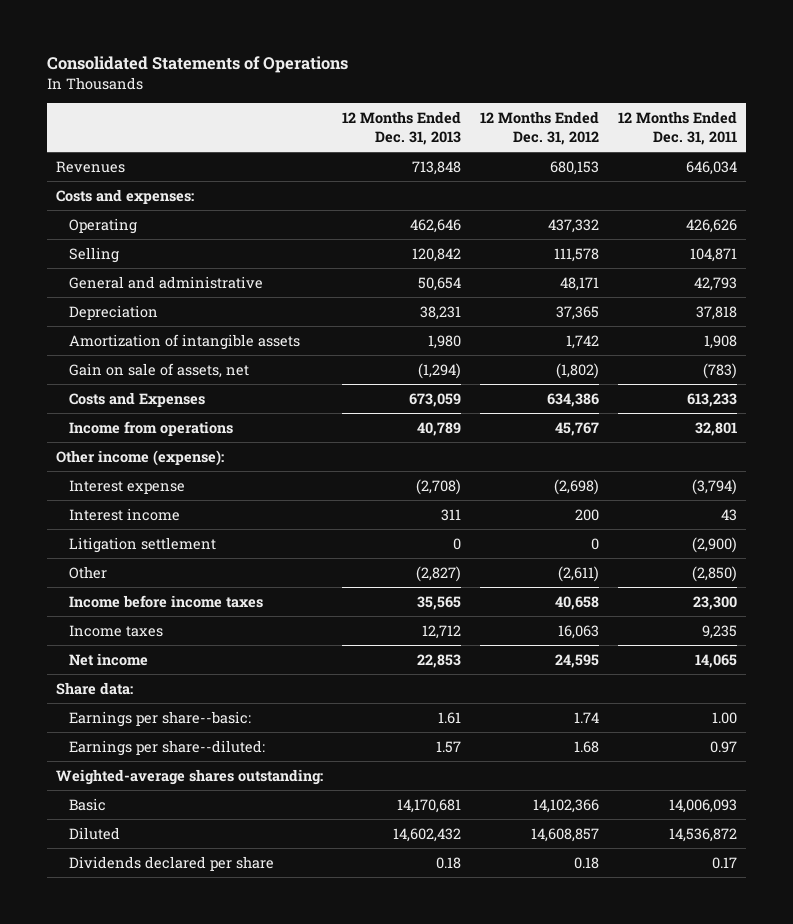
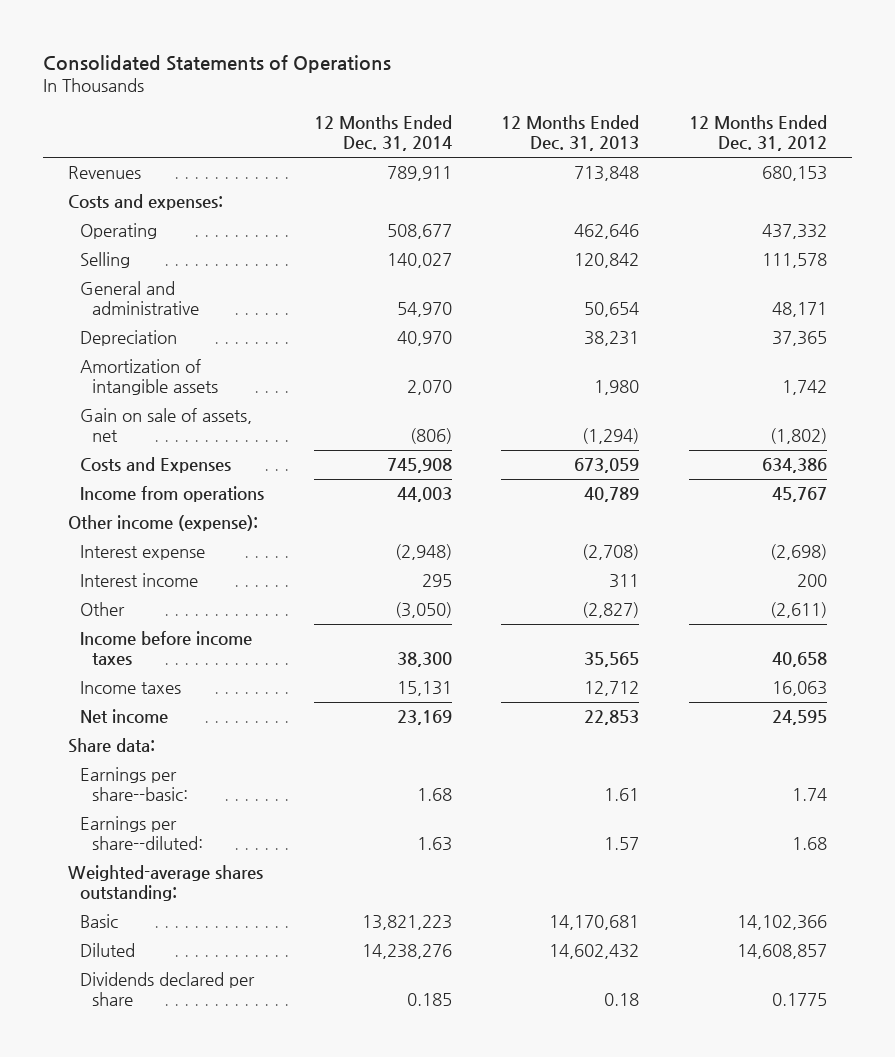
- | 12 Months Ended Dec. 31, 2013 | 12 Months Ended Dec. 31, 2012 | 12 Months Ended Dec. 31, 2011
+ | 12 Months Ended Dec. 31, 2014 | 12 Months Ended Dec. 31, 2013 | 12 Months Ended Dec. 31, 2012
- Litigation settlement | 0 | 0 | (2,900)
- Dividends declared per share | 0.18 | 0.18 | 0.17
+ Dividends declared per share | 0.185 | 0.18 | 0.1775

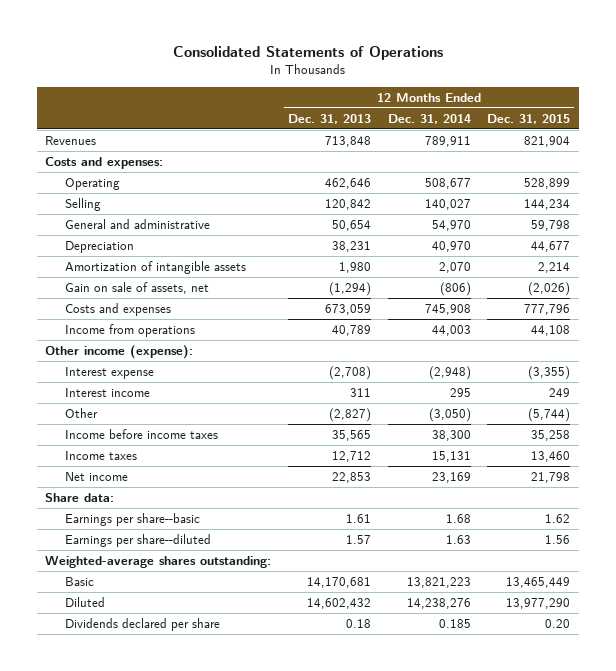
- | 12 Months Ended Dec. 31, 2014 | 12 Months Ended Dec. 31, 2013 | 12 Months Ended Dec. 31, 2012
+ | 12 Months Ended Dec. 31, 2013 | 12 Months Ended Dec. 31, 2014 | 12 Months Ended Dec. 31, 2015
- Costs and Expenses | 745,908 | 673,059 | 634,386
+ Costs and expenses | 673,059 | 745,908 | 777,796
- Earnings per share--basic: | 1.68 | 1.61 | 1.74
- Earnings per share--diluted: | 1.63 | 1.57 | 1.68
+ Earnings per share--basic | 1.61 | 1.68 | 1.62
+ Earnings per share--diluted | 1.57 | 1.63 | 1.56

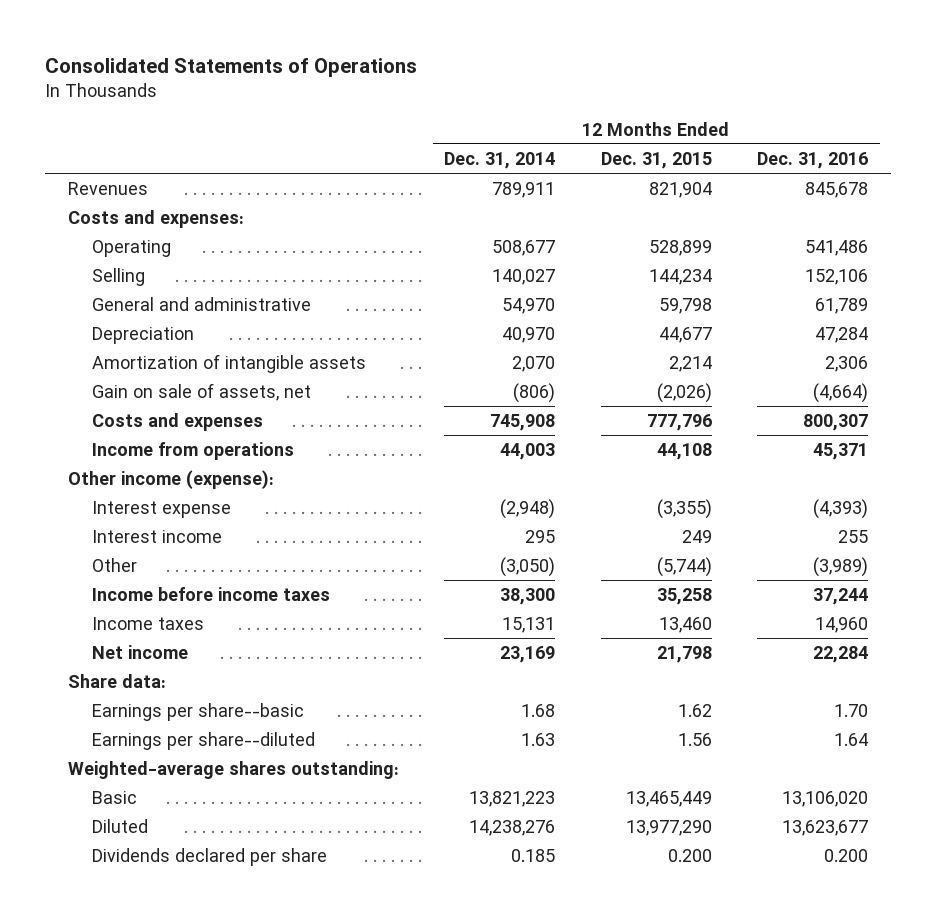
- | 12 Months Ended Dec. 31, 2013 | 12 Months Ended Dec. 31, 2014 | 12 Months Ended Dec. 31, 2015
+ | 12 Months Ended Dec. 31, 2014 | 12 Months Ended Dec. 31, 2015 | 12 Months Ended Dec. 31, 2016
- Dividends declared per share | 0.18 | 0.185 | 0.20
+ Dividends declared per share | 0.185 | 0.200 | 0.200

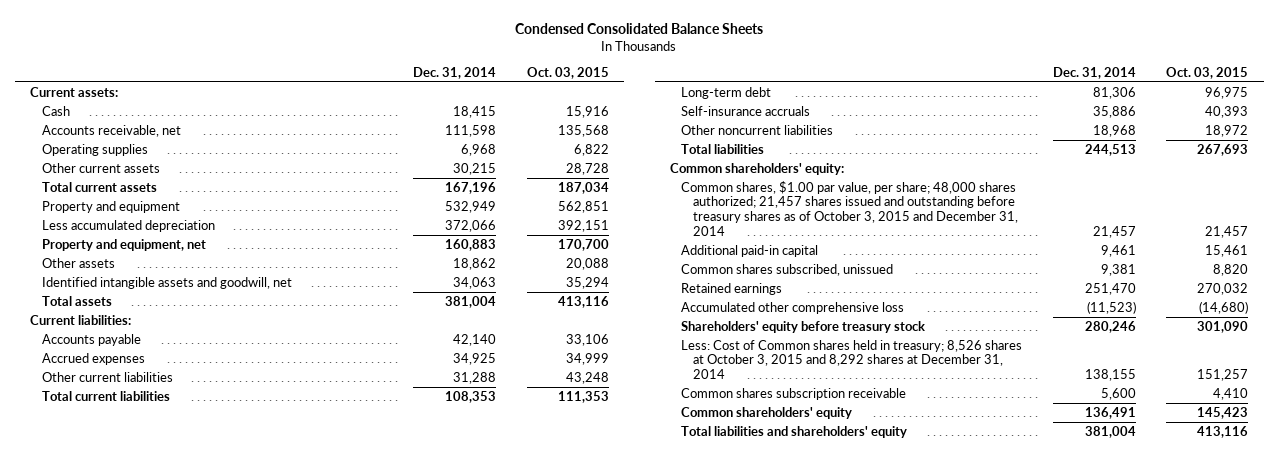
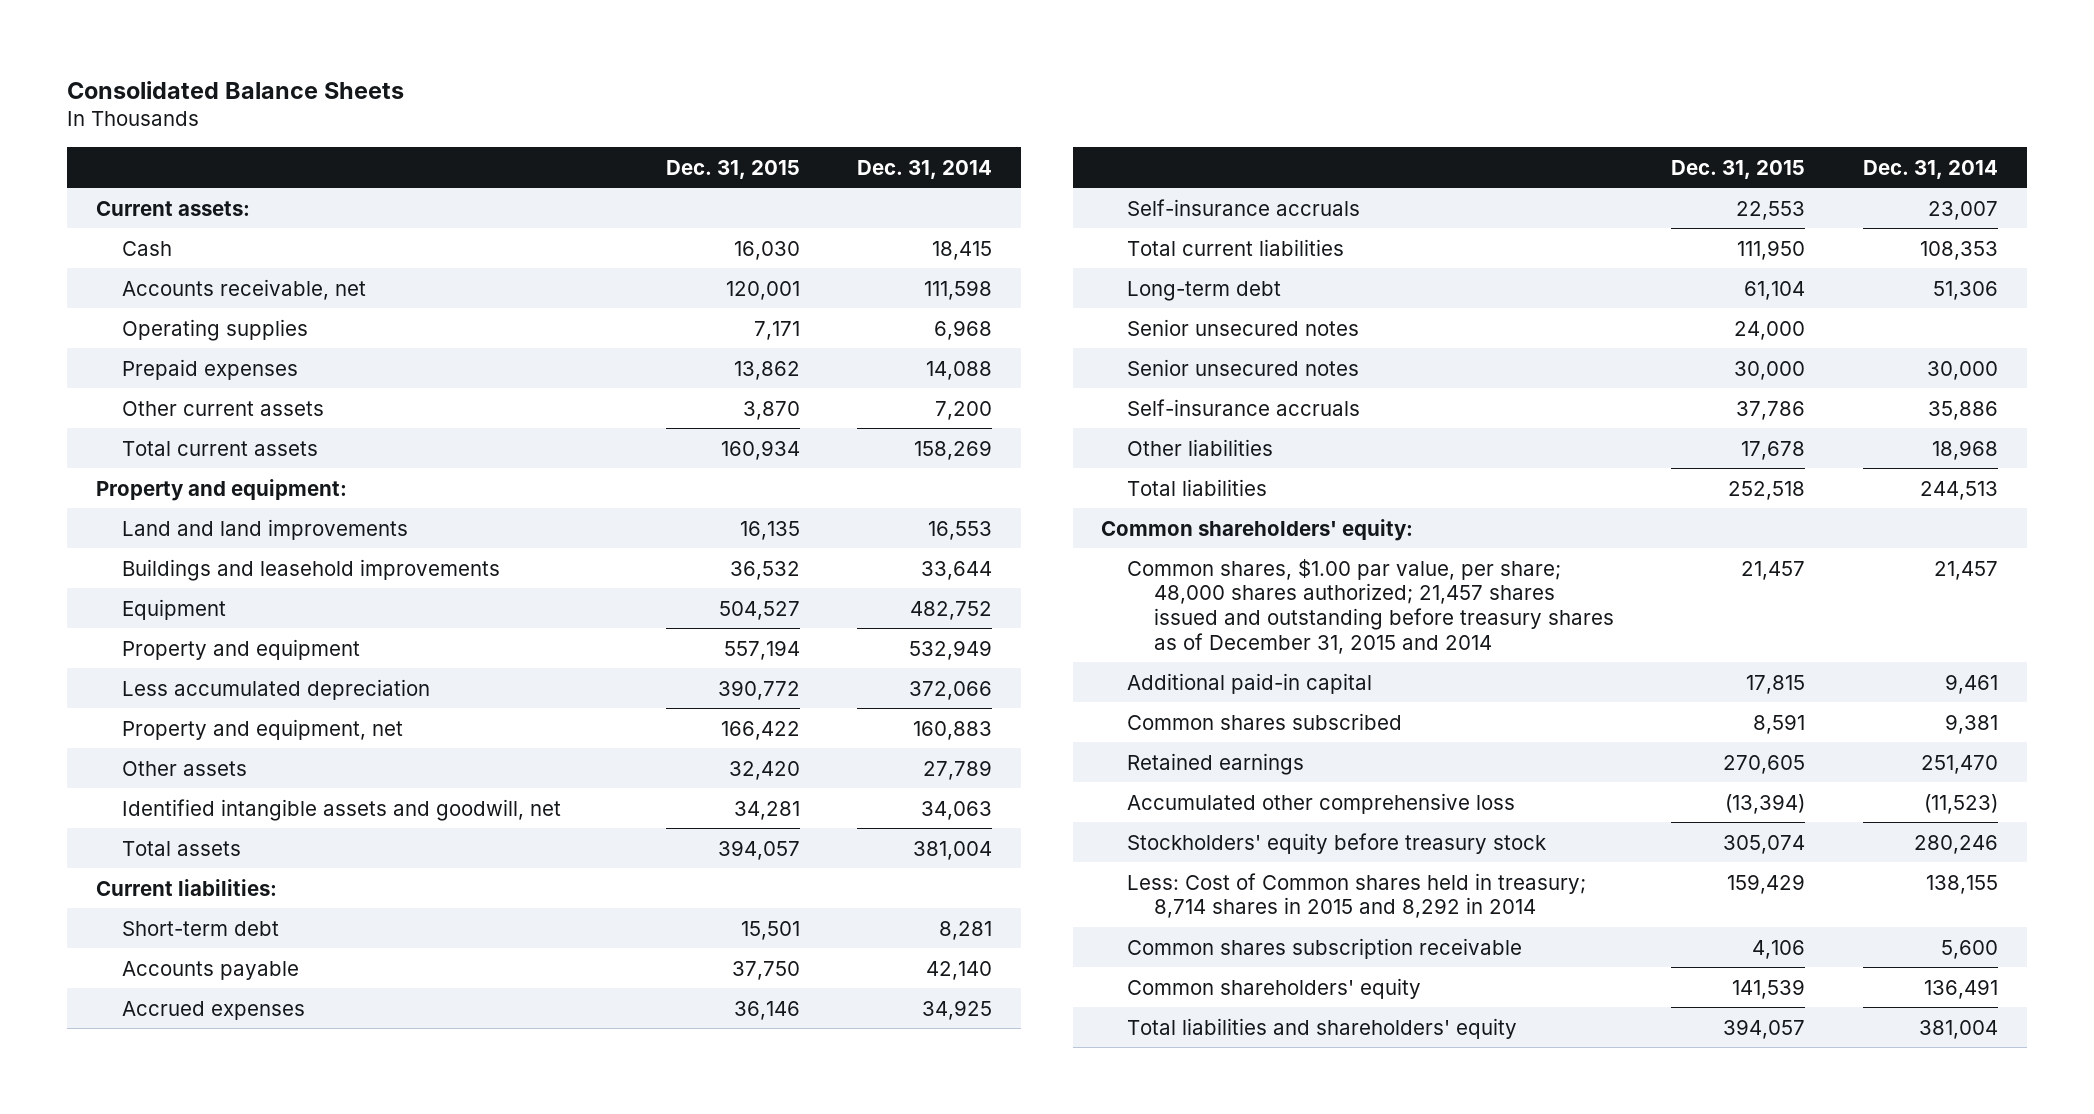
- Condensed Consolidated Balance Sheets
+ Consolidated Balance Sheets
- | Dec. 31, 2014 | Oct. 03, 2015
+ | Dec. 31, 2015 | Dec. 31, 2014
- Other current assets | 30,215 | 28,728
- Total current assets | 167,196 | 187,034
+ Prepaid expenses | 13,862 | 14,088
+ Other current assets | 3,870 | 7,200
+ Total current assets | 160,934 | 158,269
+ Property and equipment:
+ Land and land improvements | 16,135 | 16,553
+ Buildings and leasehold improvements | 36,532 | 33,644
+ Equipment | 504,527 | 482,752
- Other assets | 18,862 | 20,088
+ Other assets | 32,420 | 27,789
+ Short-term debt | 15,501 | 8,281
- Other current liabilities | 31,288 | 43,248
+ Self-insurance accruals | 22,553 | 23,007
- Long-term debt | 81,306 | 96,975
+ Long-term debt | 61,104 | 51,306
+ Senior unsecured notes | 24,000 |
+ Senior unsecured notes | 30,000 | 30,000
- Other noncurrent liabilities | 18,968 | 18,972
+ Other liabilities | 17,678 | 18,968
- Common shares, $1.00 par value, per share; 48,000 shares authorized; 21,457 shares issued and outstanding before treasury shares as of October 3, 2015 and December 31, 2014 | 21,457 | 21,457
+ Common shares, $1.00 par value, per share; 48,000 shares authorized; 21,457 shares issued and outstanding before treasury shares as of December 31, 2015 and 2014 | 21,457 | 21,457
- Common shares subscribed, unissued | 9,381 | 8,820
+ Common shares subscribed | 8,591 | 9,381
- Shareholders' equity before treasury stock | 280,246 | 301,090
- Less: Cost of Common shares held in treasury; 8,526 shares at October 3, 2015 and 8,292 shares at December 31, 2014 | 138,155 | 151,257
+ Stockholders' equity before treasury stock | 305,074 | 280,246
+ Less: Cost of Common shares held in treasury; 8,714 shares in 2015 and 8,292 in 2014 | 159,429 | 138,155

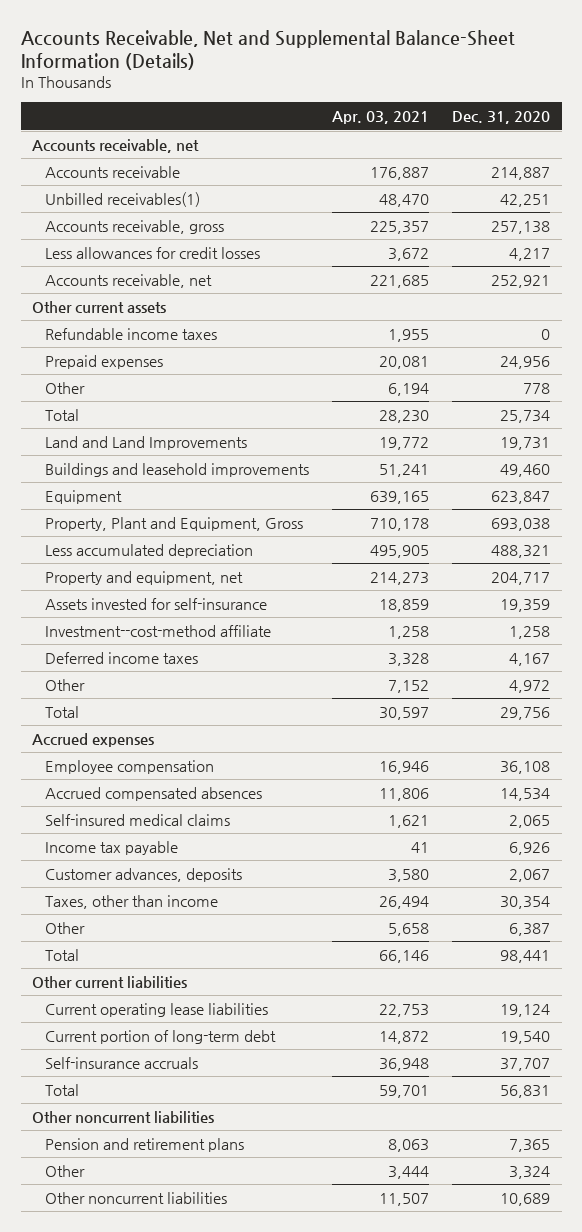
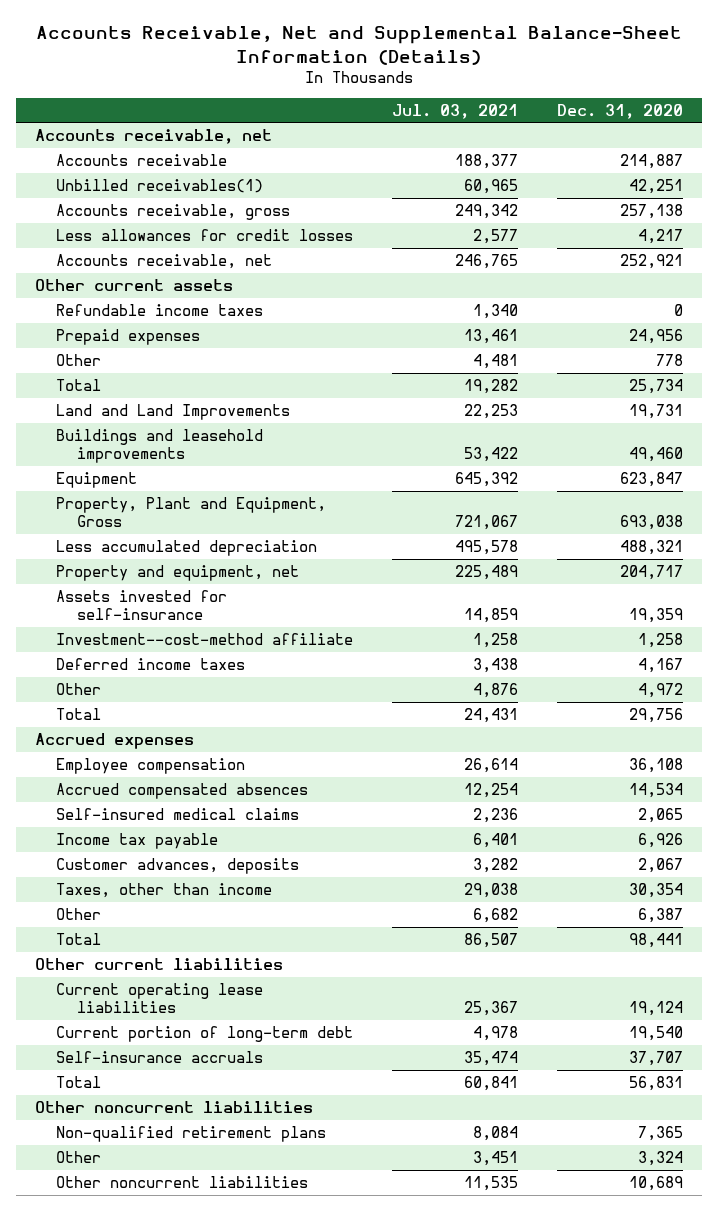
- | Apr. 03, 2021 | Dec. 31, 2020
+ | Jul. 03, 2021 | Dec. 31, 2020
- Pension and retirement plans | 8,063 | 7,365
+ Non-qualified retirement plans | 8,084 | 7,365

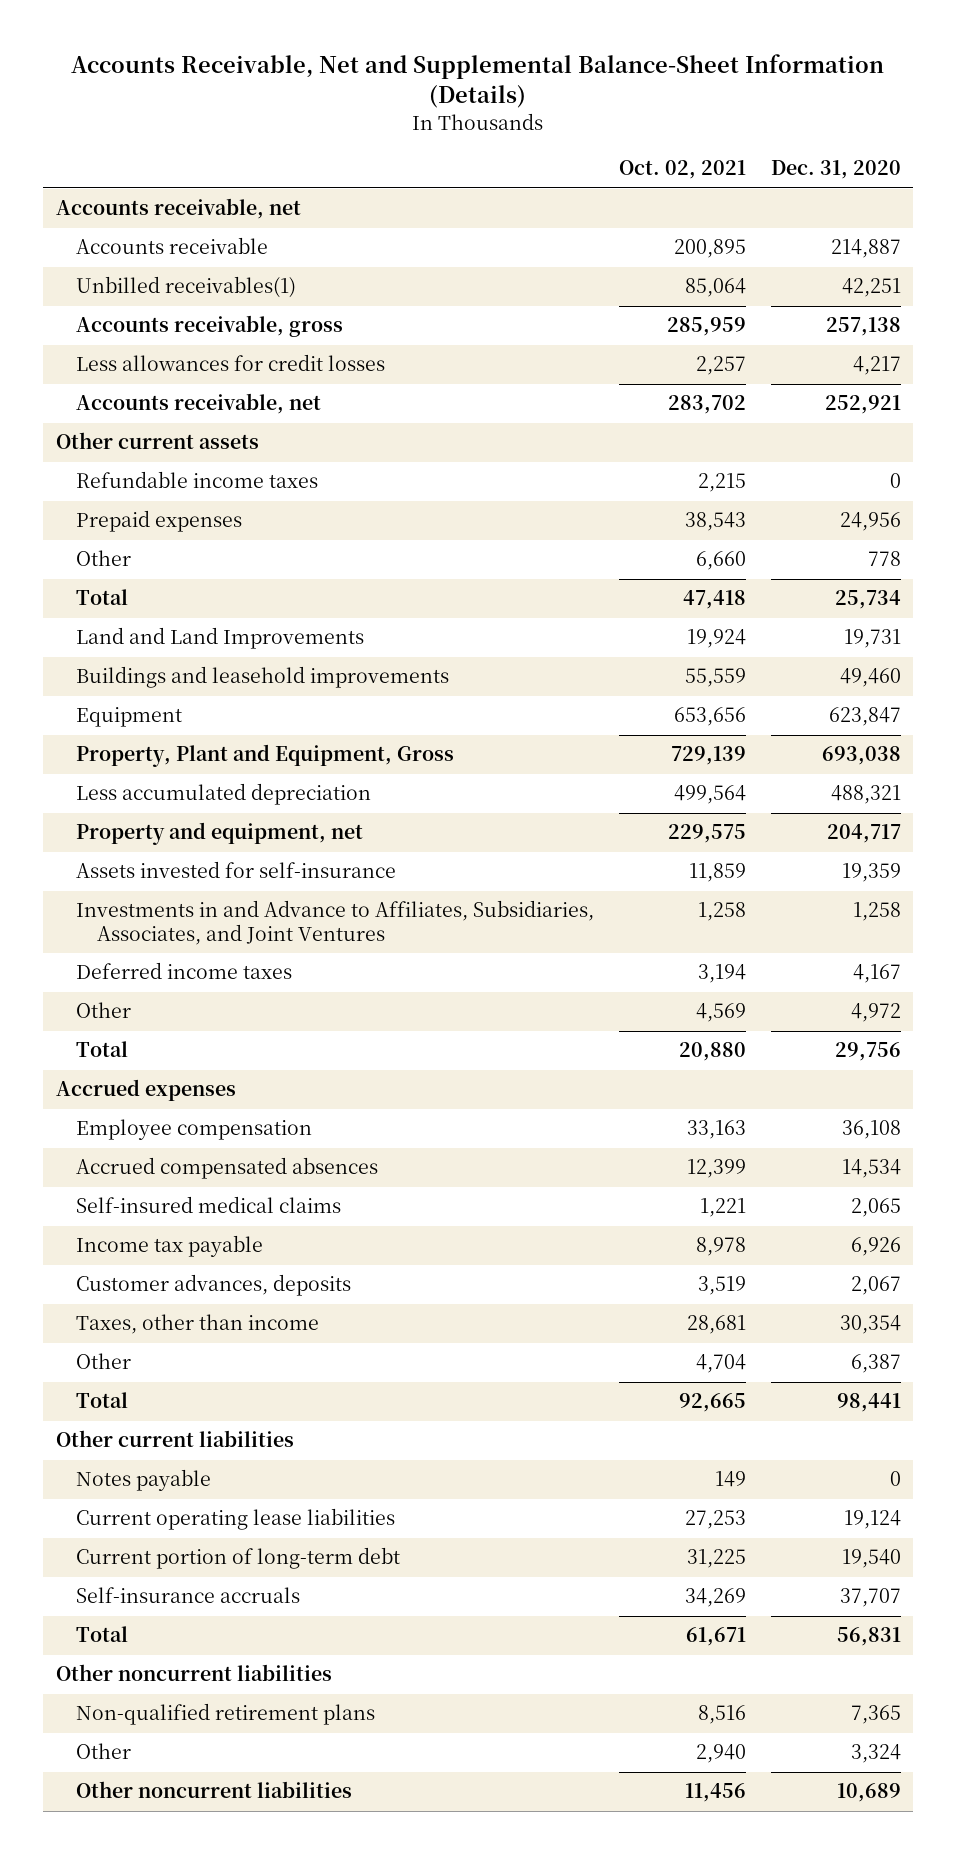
- | Jul. 03, 2021 | Dec. 31, 2020
+ | Oct. 02, 2021 | Dec. 31, 2020
- Investment--cost-method affiliate | 1,258 | 1,258
+ Investments in and Advance to Affiliates, Subsidiaries, Associates, and Joint Ventures | 1,258 | 1,258
+ Notes payable | 149 | 0

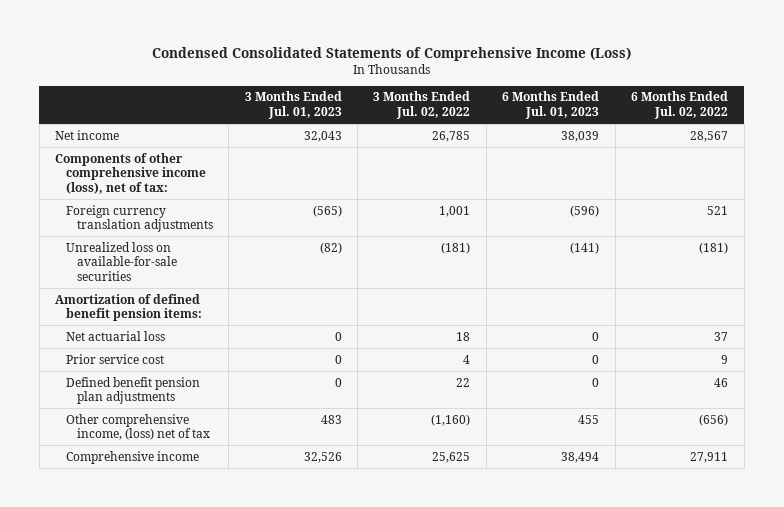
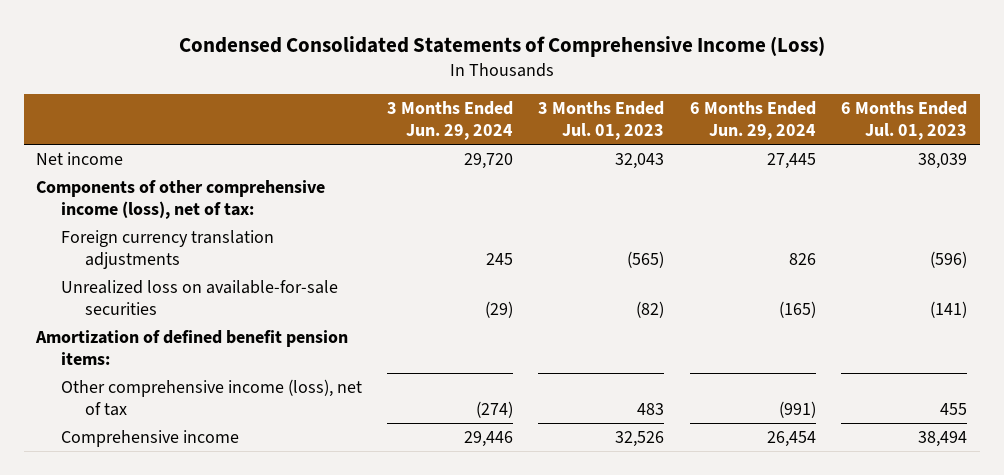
- | 3 Months Ended Jul. 01, 2023 | 3 Months Ended Jul. 02, 2022 | 6 Months Ended Jul. 01, 2023 | 6 Months Ended Jul. 02, 2022
+ | 3 Months Ended Jun. 29, 2024 | 3 Months Ended Jul. 01, 2023 | 6 Months Ended Jun. 29, 2024 | 6 Months Ended Jul. 01, 2023
- Net actuarial loss | 0 | 18 | 0 | 37
- Prior service cost | 0 | 4 | 0 | 9
- Defined benefit pension plan adjustments | 0 | 22 | 0 | 46
- Other comprehensive income, (loss) net of tax | 483 | (1,160) | 455 | (656)
+ Other comprehensive income (loss), net of tax | (274) | 483 | (991) | 455

